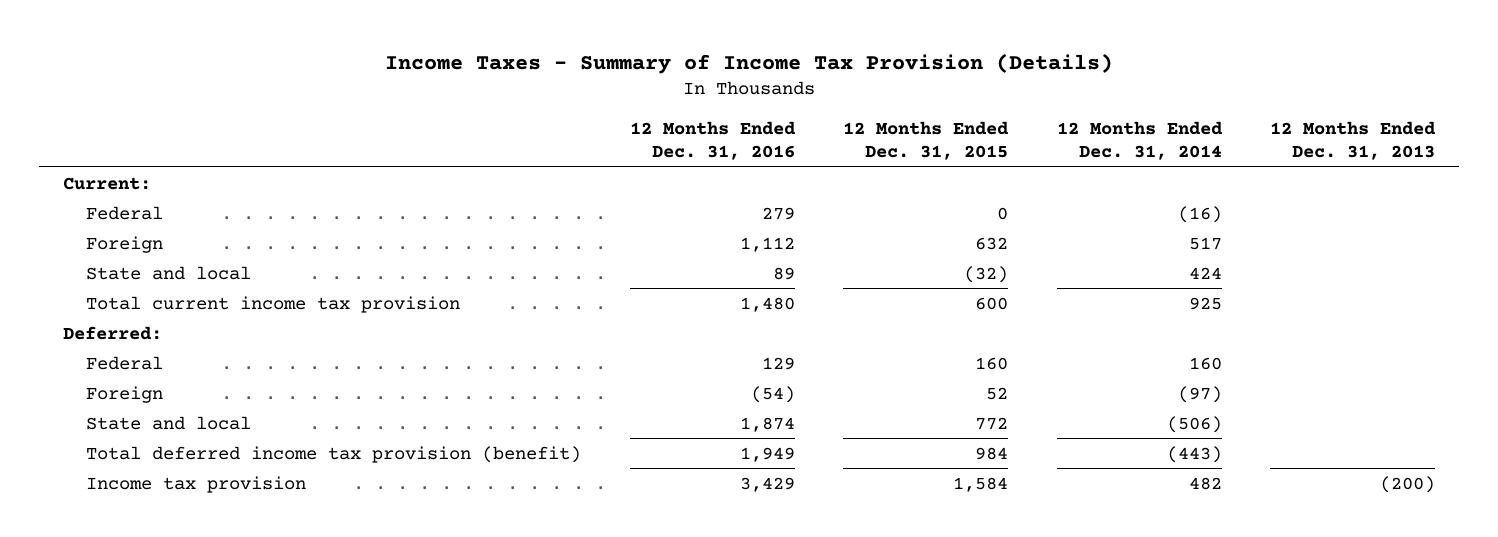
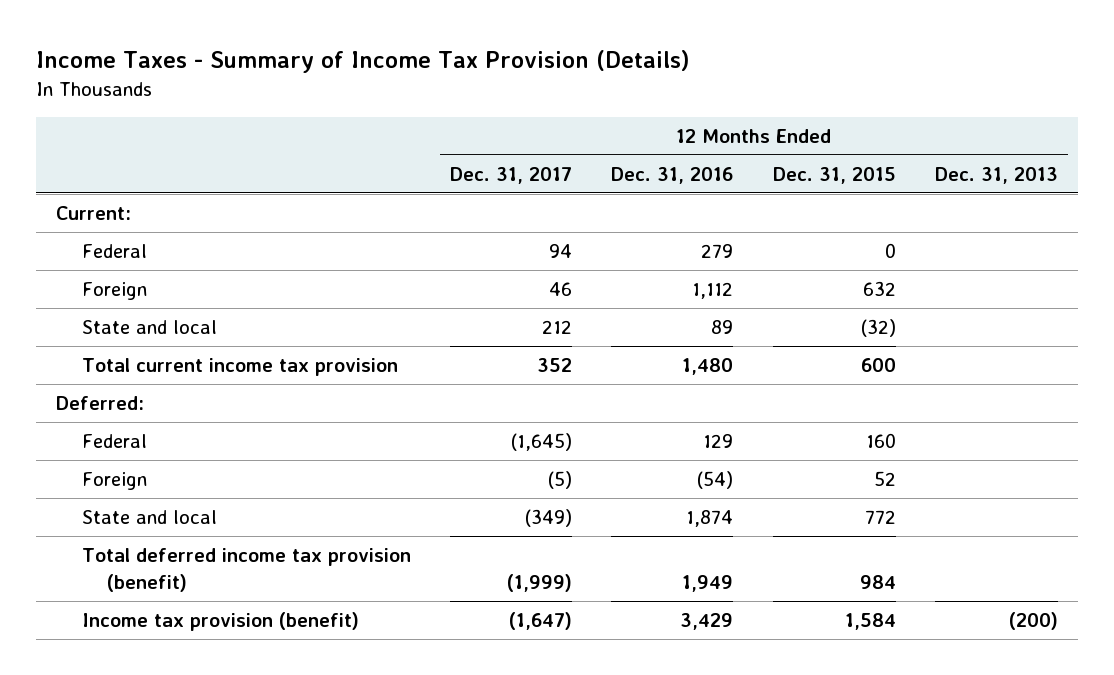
- | 12 Months Ended Dec. 31, 2016 | 12 Months Ended Dec. 31, 2015 | 12 Months Ended Dec. 31, 2014 | 12 Months Ended Dec. 31, 2013
+ | 12 Months Ended Dec. 31, 2017 | 12 Months Ended Dec. 31, 2016 | 12 Months Ended Dec. 31, 2015 | 12 Months Ended Dec. 31, 2013
- Income tax provision | 3,429 | 1,584 | 482 | (200)
+ Income tax provision (benefit) | (1,647) | 3,429 | 1,584 | (200)

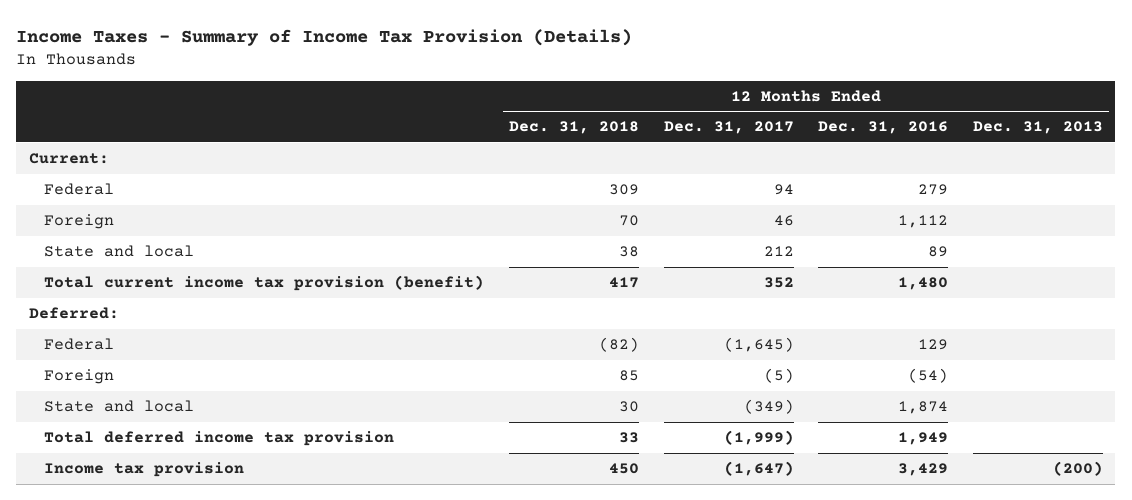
- | 12 Months Ended Dec. 31, 2017 | 12 Months Ended Dec. 31, 2016 | 12 Months Ended Dec. 31, 2015 | 12 Months Ended Dec. 31, 2013
+ | 12 Months Ended Dec. 31, 2018 | 12 Months Ended Dec. 31, 2017 | 12 Months Ended Dec. 31, 2016 | 12 Months Ended Dec. 31, 2013
- Total current income tax provision | 352 | 1,480 | 600 |
+ Total current income tax provision (benefit) | 417 | 352 | 1,480 |
- Total deferred income tax provision (benefit) | (1,999) | 1,949 | 984 |
- Income tax provision (benefit) | (1,647) | 3,429 | 1,584 | (200)
+ Total deferred income tax provision | 33 | (1,999) | 1,949 |
+ Income tax provision | 450 | (1,647) | 3,429 | (200)

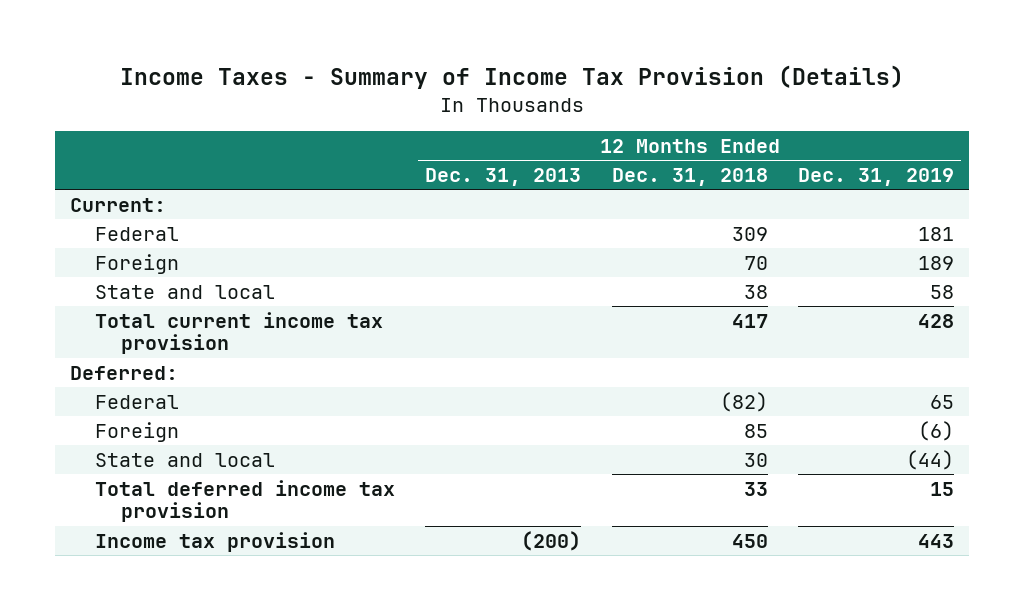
- | 12 Months Ended Dec. 31, 2018 | 12 Months Ended Dec. 31, 2017 | 12 Months Ended Dec. 31, 2016 | 12 Months Ended Dec. 31, 2013
+ | 12 Months Ended Dec. 31, 2013 | 12 Months Ended Dec. 31, 2018 | 12 Months Ended Dec. 31, 2019
- Total current income tax provision (benefit) | 417 | 352 | 1,480 |
+ Total current income tax provision | | 417 | 428

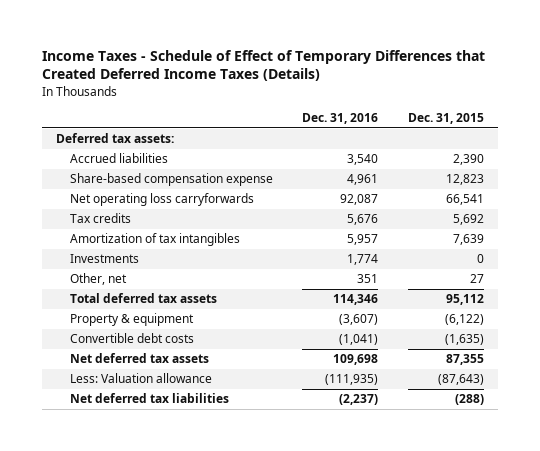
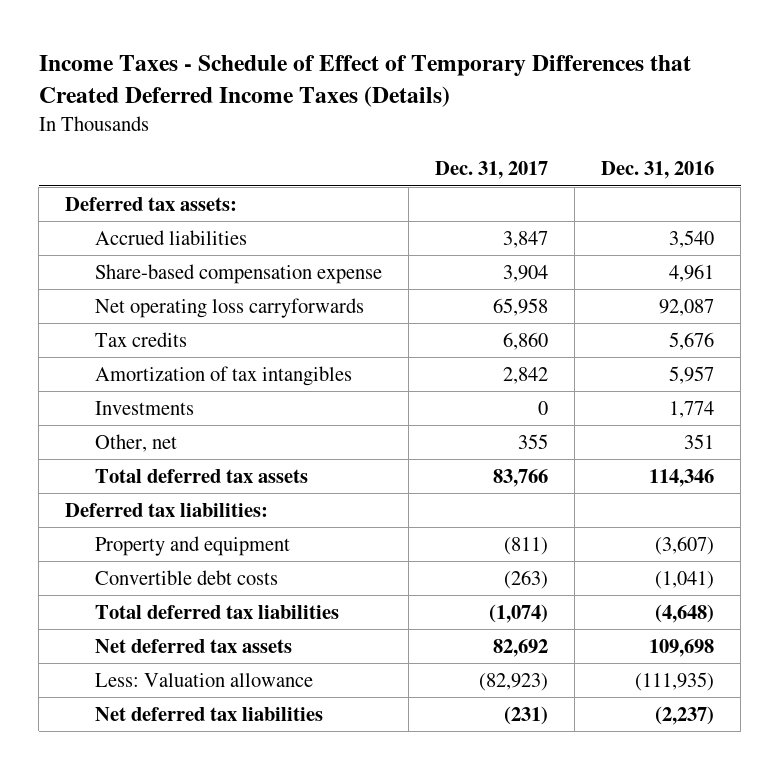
- | Dec. 31, 2016 | Dec. 31, 2015
+ | Dec. 31, 2017 | Dec. 31, 2016
- Property & equipment | (3,607) | (6,122)
+ Deferred tax liabilities:
+ Property and equipment | (811) | (3,607)
+ Total deferred tax liabilities | (1,074) | (4,648)

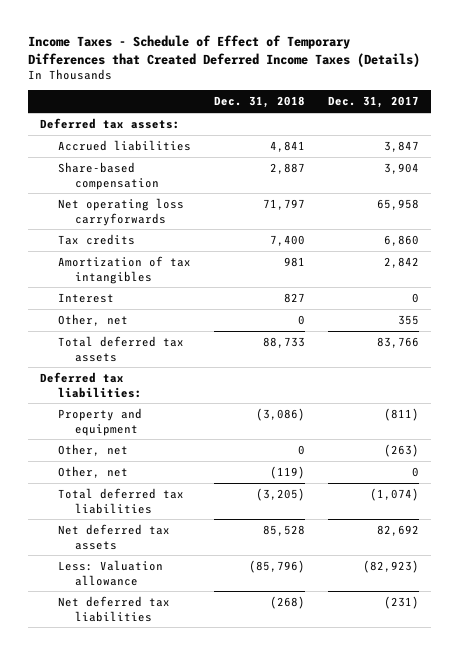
- | Dec. 31, 2017 | Dec. 31, 2016
+ | Dec. 31, 2018 | Dec. 31, 2017
- Share-based compensation expense | 3,904 | 4,961
+ Share-based compensation | 2,887 | 3,904
- Investments | 0 | 1,774
+ Interest | 827 | 0
- Convertible debt costs | (263) | (1,041)
+ Other, net | 0 | (263)
+ Other, net | (119) | 0

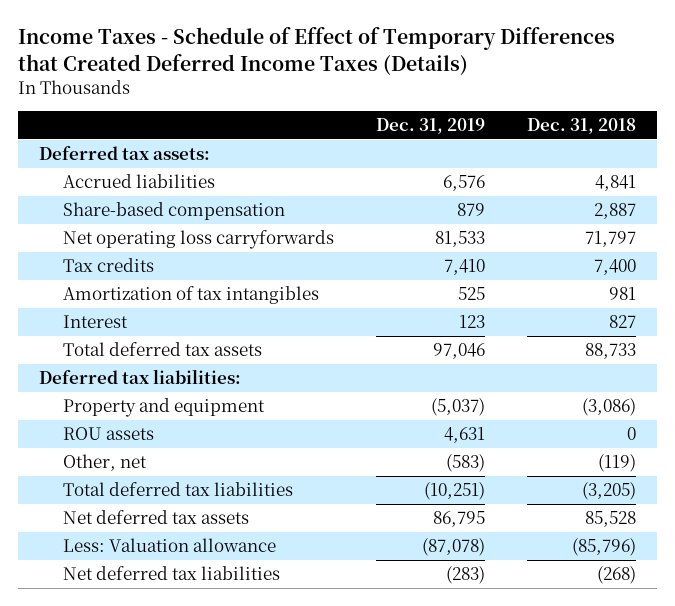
- | Dec. 31, 2018 | Dec. 31, 2017
+ | Dec. 31, 2019 | Dec. 31, 2018
- Other, net | 0 | 355
- Other, net | 0 | (263)
+ ROU assets | 4,631 | 0

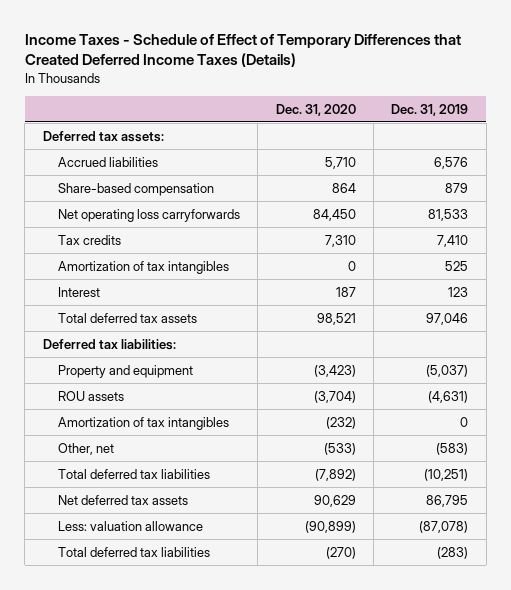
- | Dec. 31, 2019 | Dec. 31, 2018
+ | Dec. 31, 2020 | Dec. 31, 2019
- ROU assets | 4,631 | 0
+ ROU assets | (3,704) | (4,631)
+ Amortization of tax intangibles | (232) | 0
- Less: Valuation allowance | (87,078) | (85,796)
- Net deferred tax liabilities | (283) | (268)
+ Less: valuation allowance | (90,899) | (87,078)
+ Total deferred tax liabilities | (270) | (283)

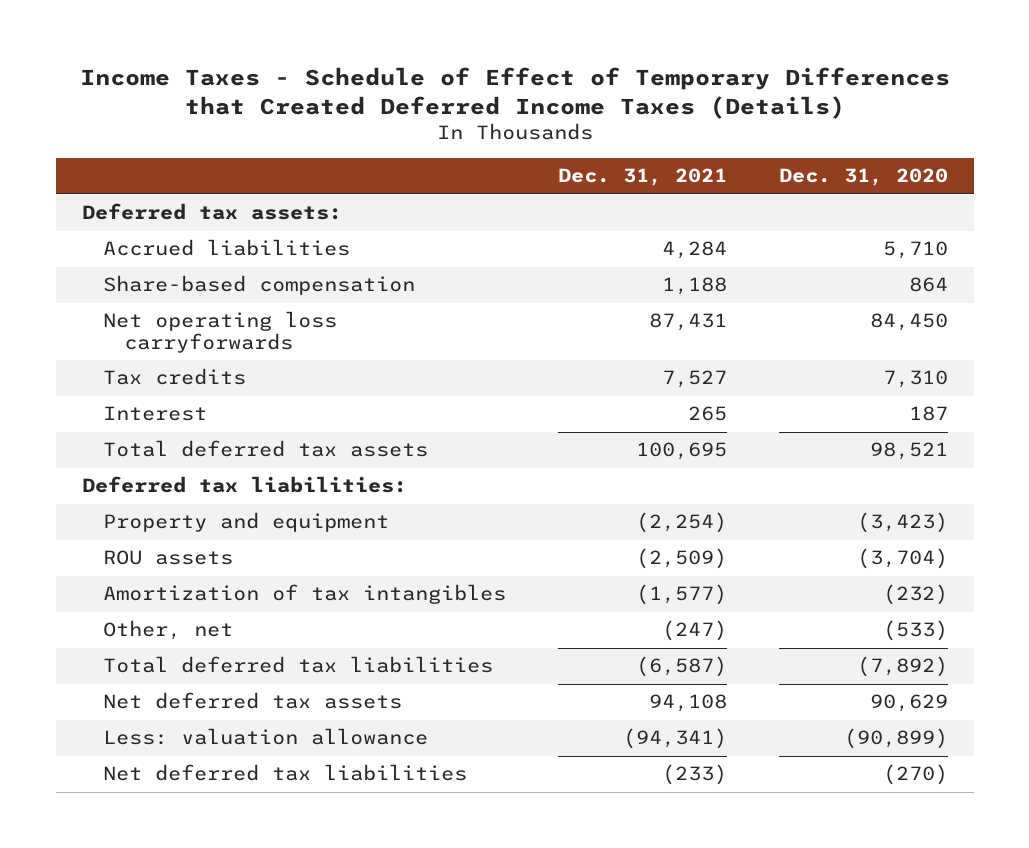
- | Dec. 31, 2020 | Dec. 31, 2019
+ | Dec. 31, 2021 | Dec. 31, 2020
- Amortization of tax intangibles | 0 | 525
- Total deferred tax liabilities | (270) | (283)
+ Net deferred tax liabilities | (233) | (270)

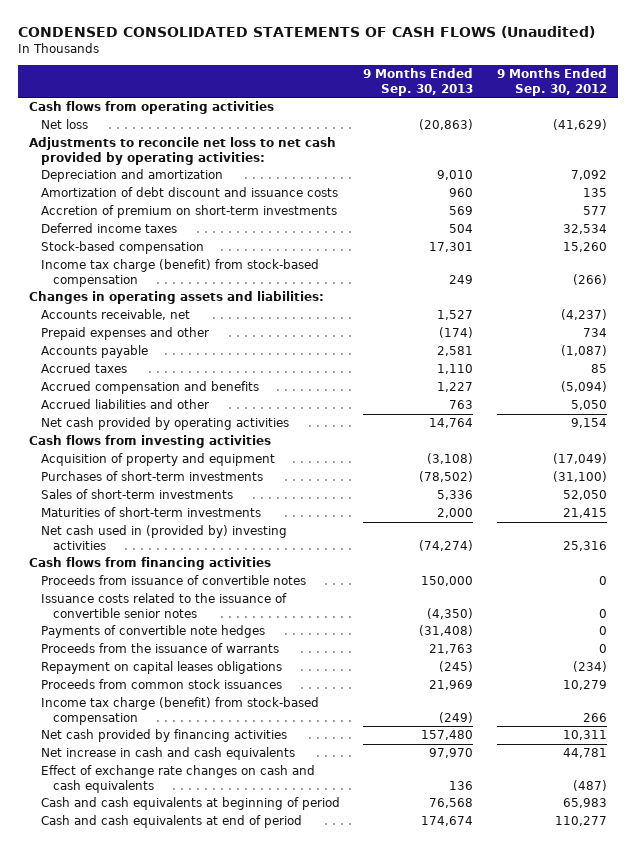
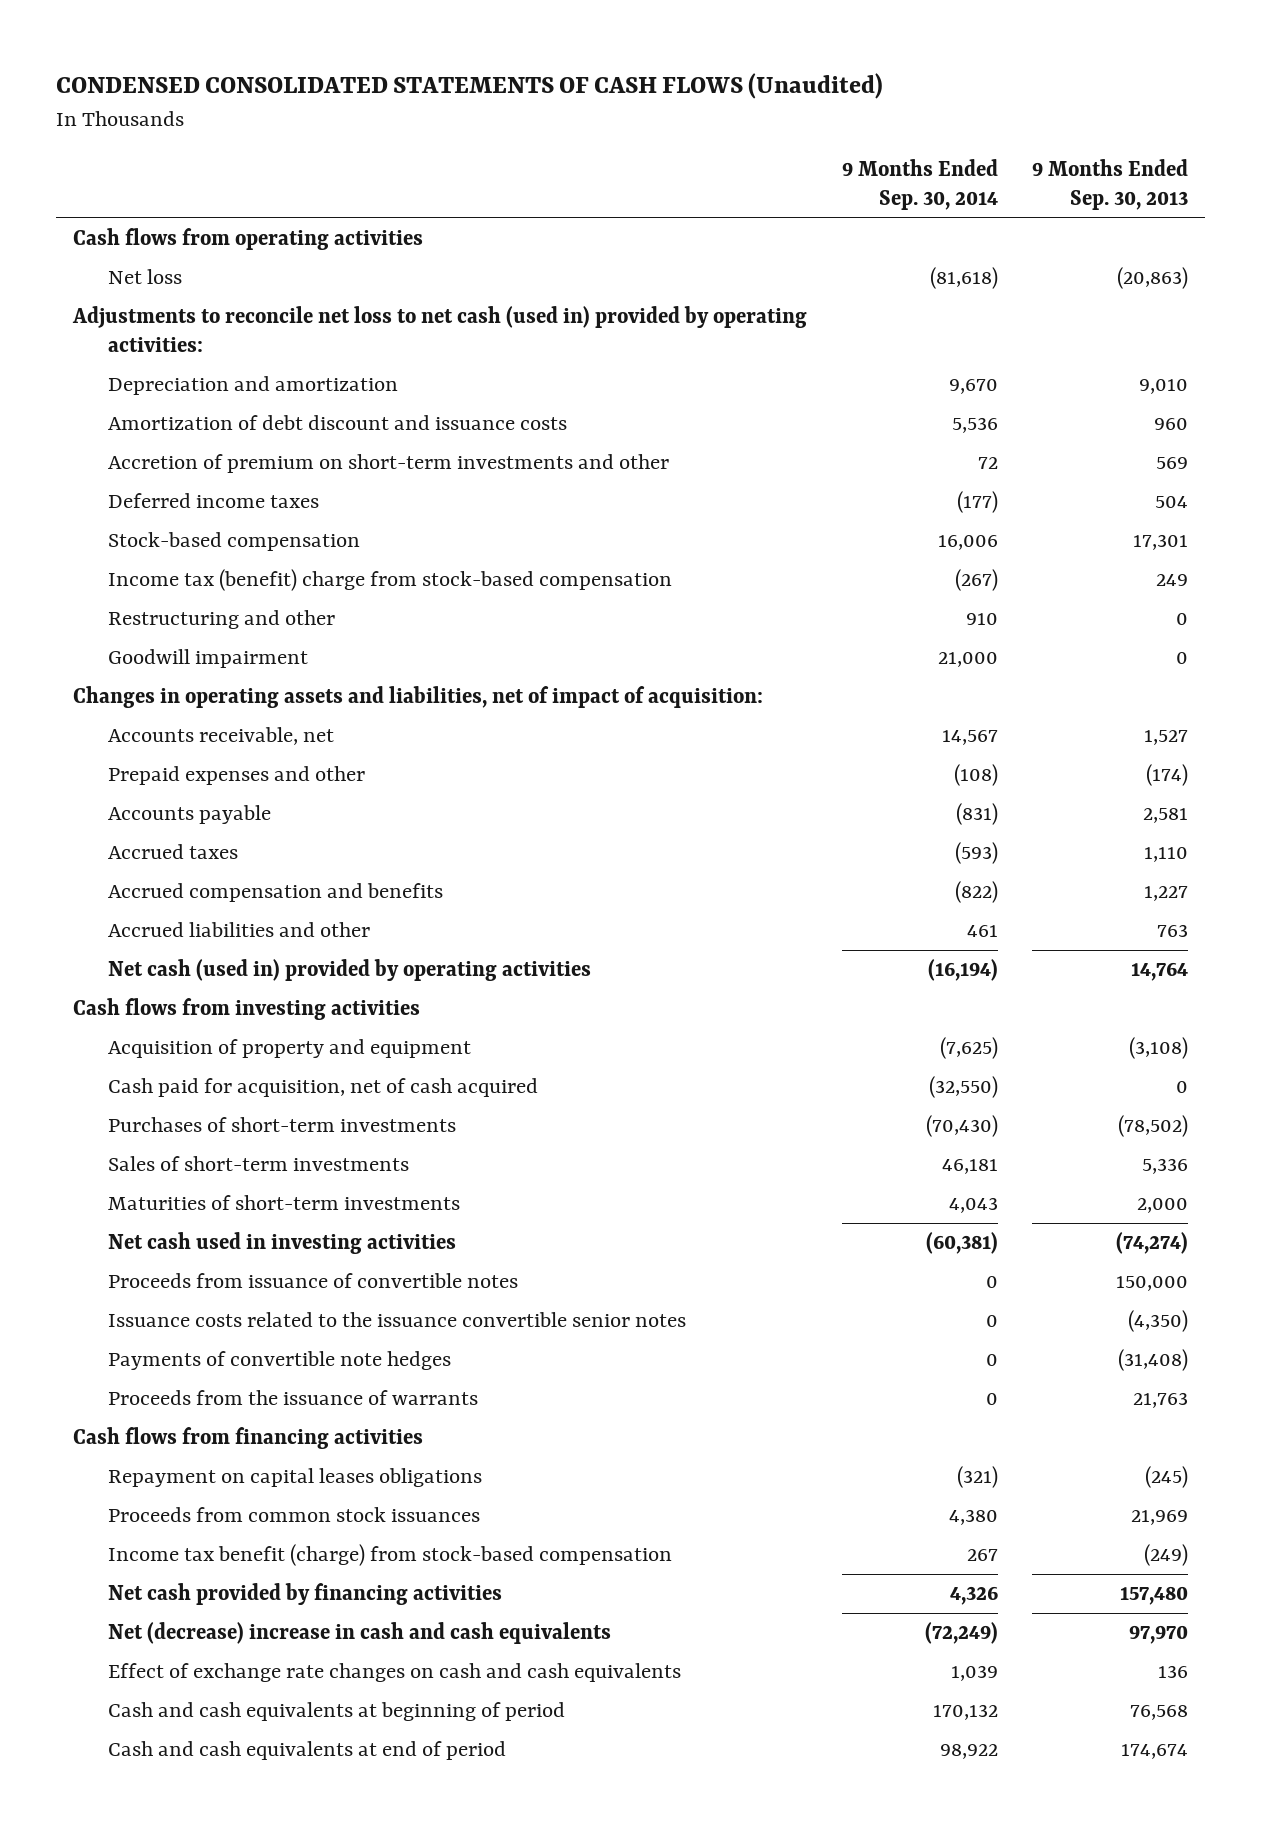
- | 9 Months Ended Sep. 30, 2013 | 9 Months Ended Sep. 30, 2012
+ | 9 Months Ended Sep. 30, 2014 | 9 Months Ended Sep. 30, 2013
- Adjustments to reconcile net loss to net cash provided by operating activities:
+ Adjustments to reconcile net loss to net cash (used in) provided by operating activities:
- Accretion of premium on short-term investments | 569 | 577
+ Accretion of premium on short-term investments and other | 72 | 569
- Income tax charge (benefit) from stock-based compensation | 249 | (266)
- Changes in operating assets and liabilities:
+ Income tax (benefit) charge from stock-based compensation | (267) | 249
+ Restructuring and other | 910 | 0
+ Goodwill impairment | 21,000 | 0
+ Changes in operating assets and liabilities, net of impact of acquisition:
- Net cash provided by operating activities | 14,764 | 9,154
+ Net cash (used in) provided by operating activities | (16,194) | 14,764
+ Cash paid for acquisition, net of cash acquired | (32,550) | 0
- Net cash used in (provided by) investing activities | (74,274) | 25,316
+ Net cash used in investing activities | (60,381) | (74,274)
- Issuance costs related to the issuance of convertible senior notes | (4,350) | 0
+ Issuance costs related to the issuance convertible senior notes | 0 | (4,350)
moved down: Cash flows from financing activities
- Income tax charge (benefit) from stock-based compensation | (249) | 266
+ Income tax benefit (charge) from stock-based compensation | 267 | (249)
- Net increase in cash and cash equivalents | 97,970 | 44,781
+ Net (decrease) increase in cash and cash equivalents | (72,249) | 97,970

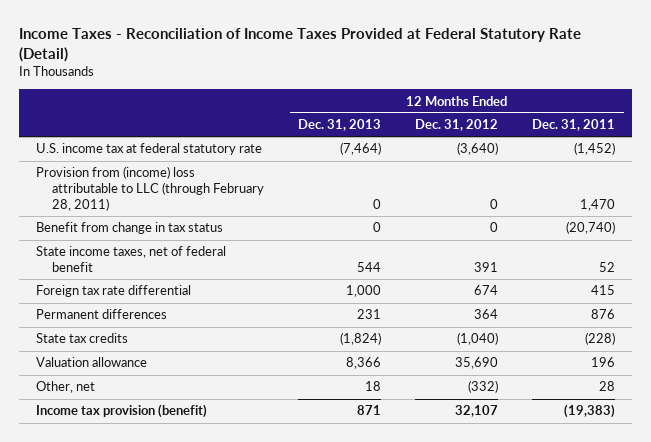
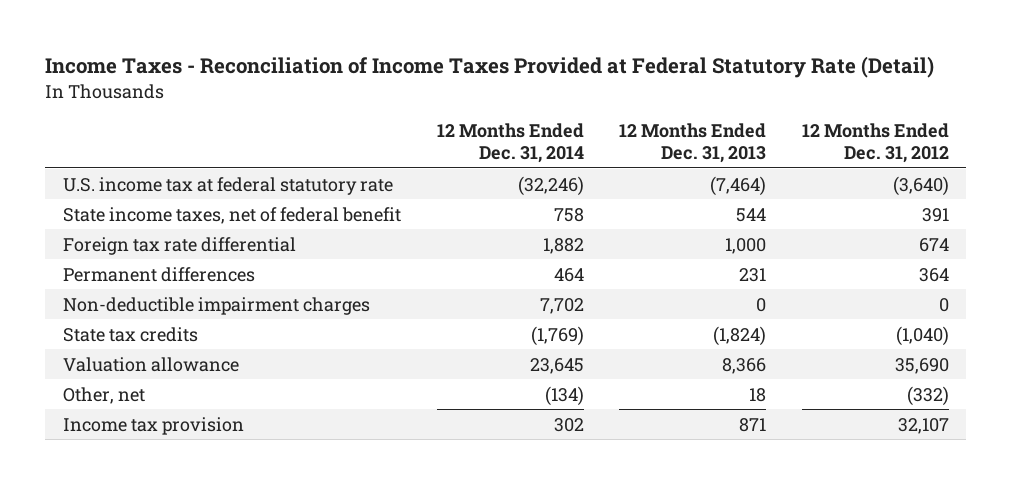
- | 12 Months Ended Dec. 31, 2013 | 12 Months Ended Dec. 31, 2012 | 12 Months Ended Dec. 31, 2011
+ | 12 Months Ended Dec. 31, 2014 | 12 Months Ended Dec. 31, 2013 | 12 Months Ended Dec. 31, 2012
- Provision from (income) loss attributable to LLC (through February 28, 2011) | 0 | 0 | 1,470
- Benefit from change in tax status | 0 | 0 | (20,740)
+ Non-deductible impairment charges | 7,702 | 0 | 0
- Income tax provision (benefit) | 871 | 32,107 | (19,383)
+ Income tax provision | 302 | 871 | 32,107

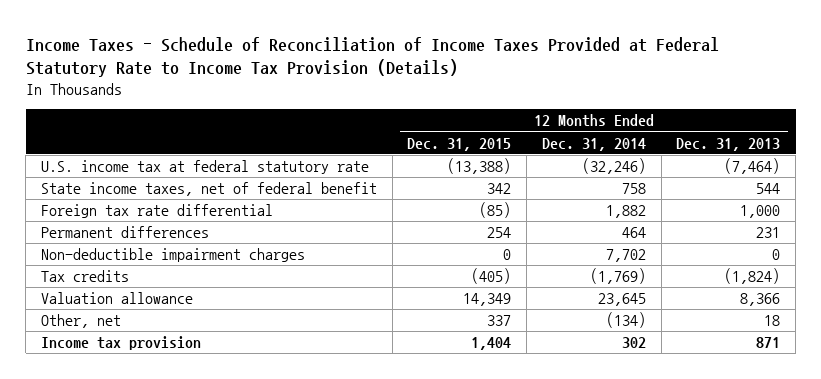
- Income Taxes - Reconciliation of Income Taxes Provided at Federal Statutory Rate (Detail)
+ Income Taxes - Schedule of Reconciliation of Income Taxes Provided at Federal Statutory Rate to Income Tax Provision (Details)
- | 12 Months Ended Dec. 31, 2014 | 12 Months Ended Dec. 31, 2013 | 12 Months Ended Dec. 31, 2012
+ | 12 Months Ended Dec. 31, 2015 | 12 Months Ended Dec. 31, 2014 | 12 Months Ended Dec. 31, 2013
- State tax credits | (1,769) | (1,824) | (1,040)
+ Tax credits | (405) | (1,769) | (1,824)

